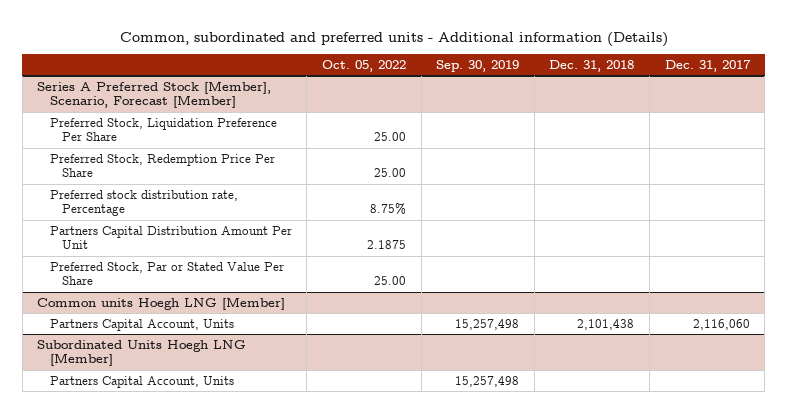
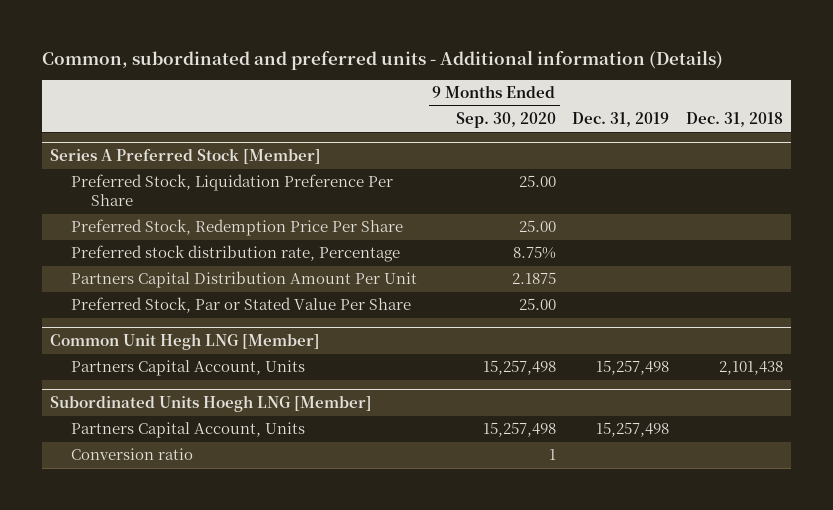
- | Oct. 05, 2022 | Sep. 30, 2019 | Dec. 31, 2018 | Dec. 31, 2017
+ | 9 Months Ended Sep. 30, 2020 | Dec. 31, 2019 | Dec. 31, 2018
- Series A Preferred Stock [Member], Scenario, Forecast [Member]
+ Series A Preferred Stock [Member]
- Common units Hoegh LNG [Member]
+ Common Unit Hegh LNG [Member]
@ Subordinated Units Hoegh LNG [Member]
+ Conversion ratio | 1 | |

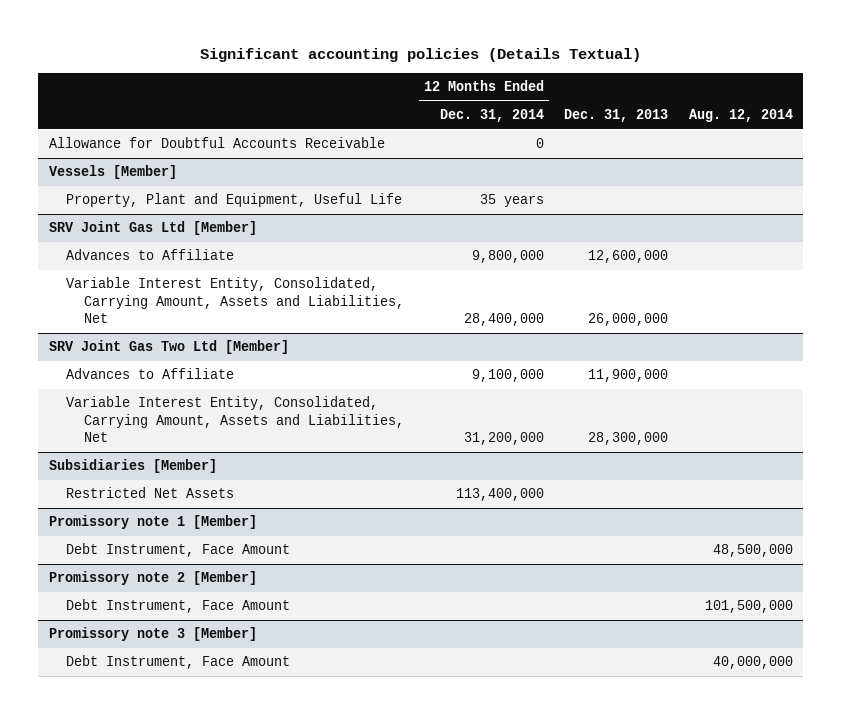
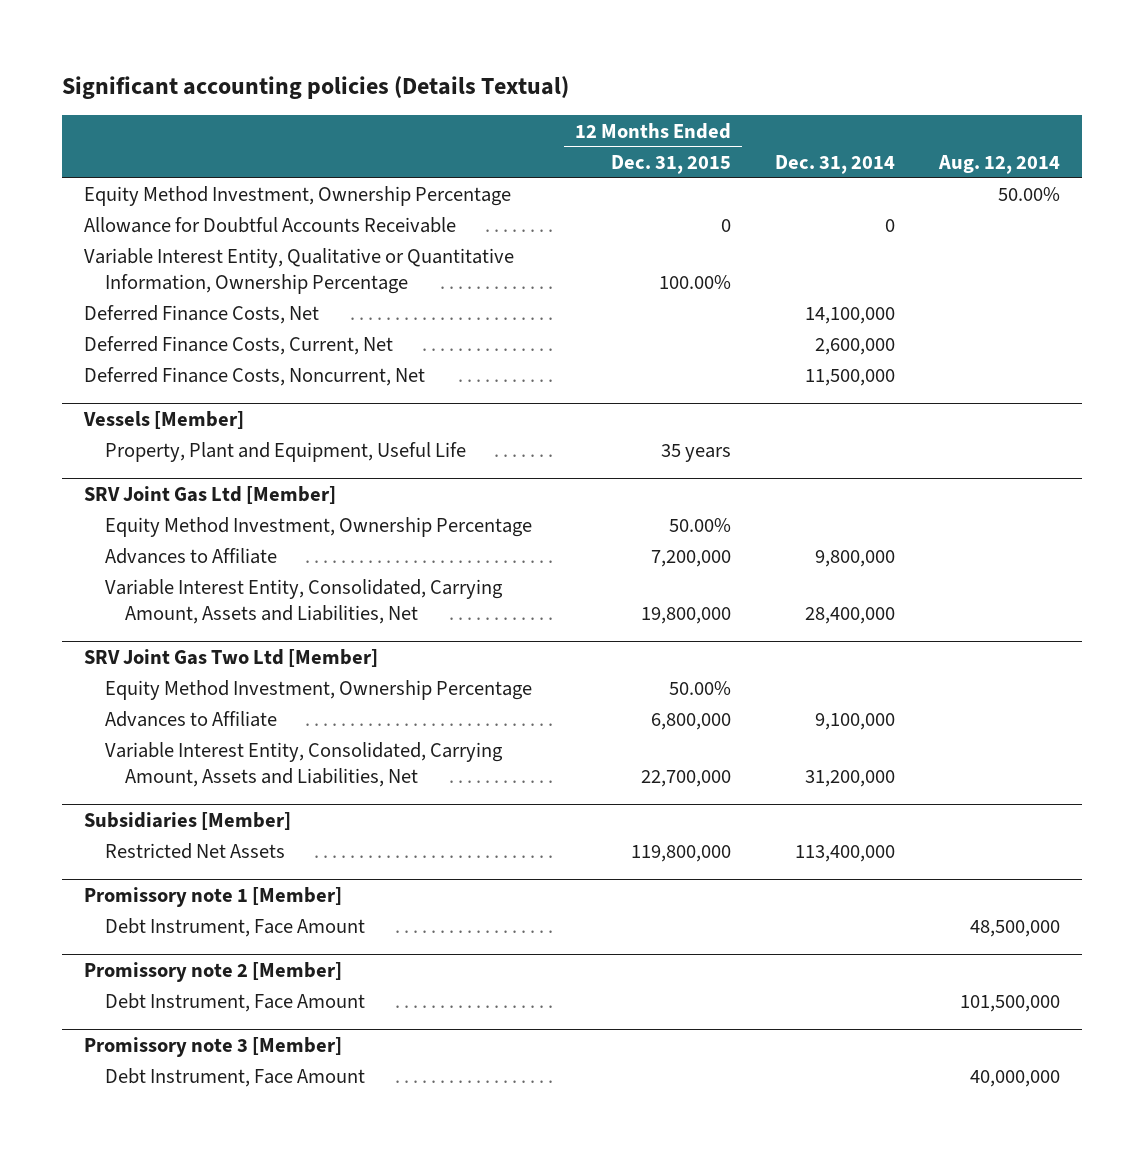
- | 12 Months Ended Dec. 31, 2014 | Dec. 31, 2013 | Aug. 12, 2014
+ | 12 Months Ended Dec. 31, 2015 | Dec. 31, 2014 | Aug. 12, 2014
+ Equity Method Investment, Ownership Percentage | | | 50.00%
+ Variable Interest Entity, Qualitative or Quantitative Information, Ownership Percentage | 100.00% | |
+ Deferred Finance Costs, Net | | 14,100,000 |
+ Deferred Finance Costs, Current, Net | | 2,600,000 |
+ Deferred Finance Costs, Noncurrent, Net | | 11,500,000 |
@ SRV Joint Gas Ltd [Member]
+ Equity Method Investment, Ownership Percentage | 50.00% | |
@ SRV Joint Gas Two Ltd [Member]
+ Equity Method Investment, Ownership Percentage | 50.00% | |

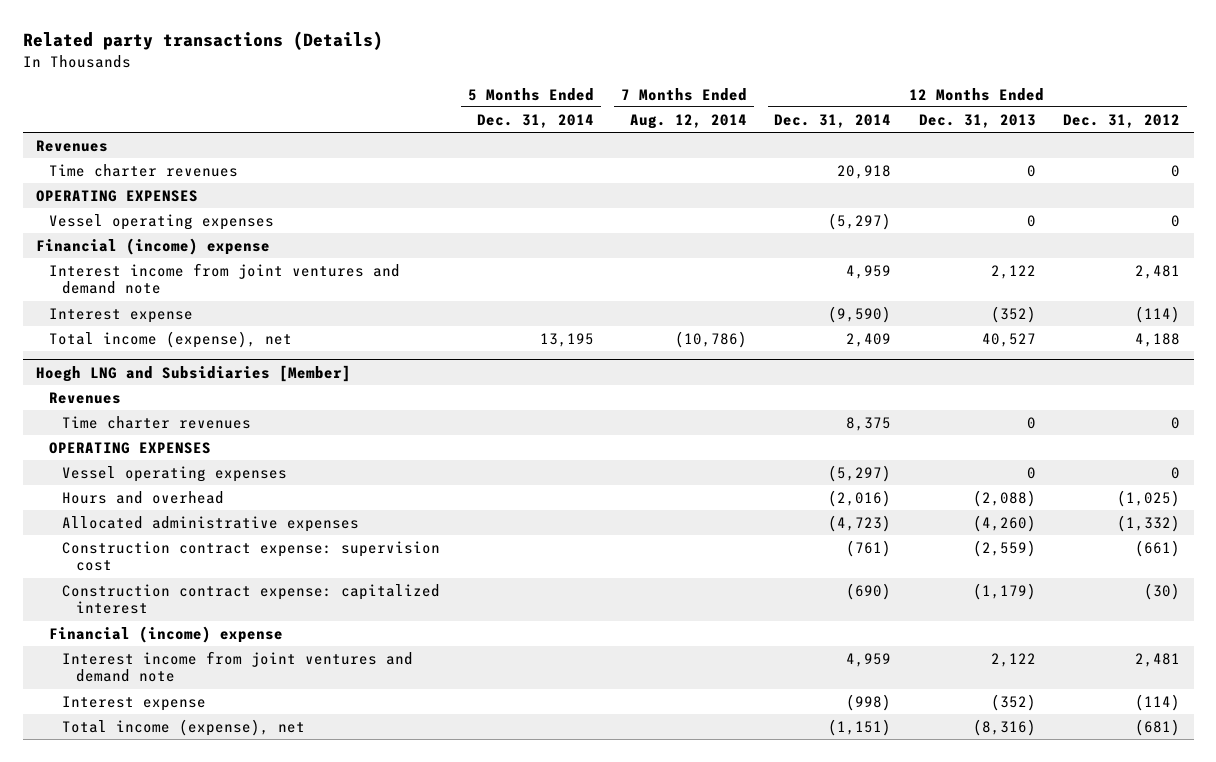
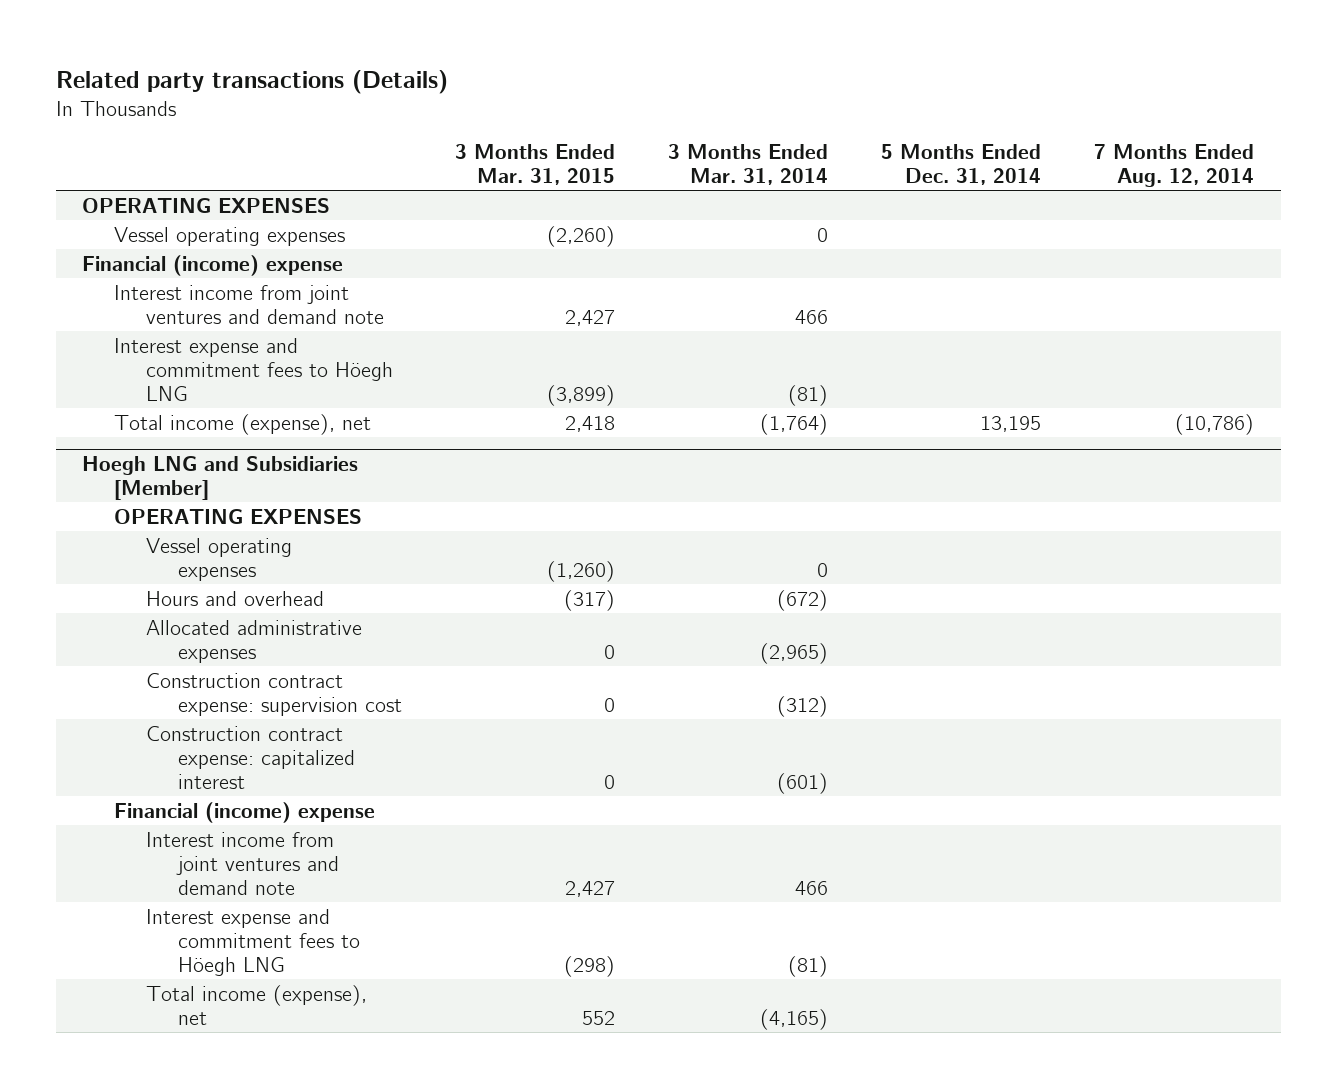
- | 5 Months Ended Dec. 31, 2014 | 7 Months Ended Aug. 12, 2014 | 12 Months Ended Dec. 31, 2014 | 12 Months Ended Dec. 31, 2013 | 12 Months Ended Dec. 31, 2012
+ | 3 Months Ended Mar. 31, 2015 | 3 Months Ended Mar. 31, 2014 | 5 Months Ended Dec. 31, 2014 | 7 Months Ended Aug. 12, 2014
- Revenues
- Time charter revenues | | | 20,918 | 0 | 0
- Interest expense | | | (9,590) | (352) | (114)
+ Interest expense and commitment fees to Höegh LNG | (3,899) | (81) | |
@ Hoegh LNG and Subsidiaries [Member]
- Revenues
- Time charter revenues | | | 8,375 | 0 | 0
- Interest expense | | | (998) | (352) | (114)
+ Interest expense and commitment fees to Höegh LNG | (298) | (81) | |

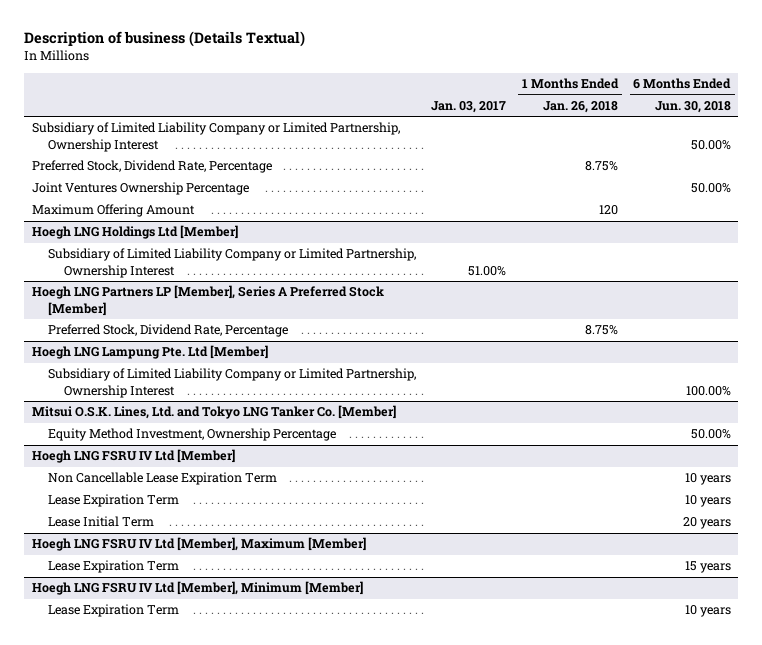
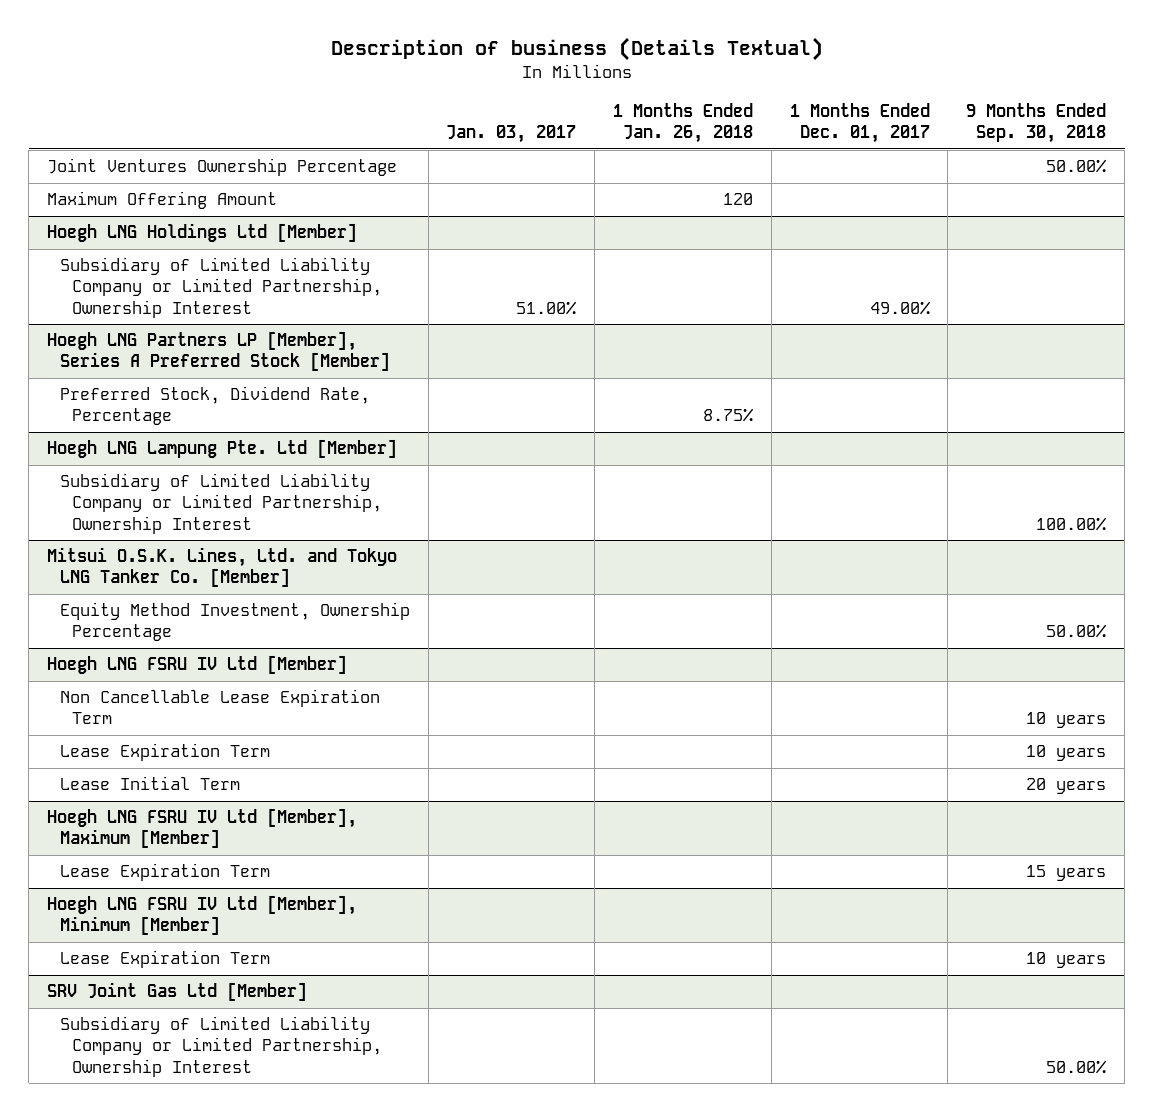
- | Jan. 03, 2017 | 1 Months Ended Jan. 26, 2018 | 6 Months Ended Jun. 30, 2018
+ | Jan. 03, 2017 | 1 Months Ended Jan. 26, 2018 | 1 Months Ended Dec. 01, 2017 | 9 Months Ended Sep. 30, 2018
- Subsidiary of Limited Liability Company or Limited Partnership, Ownership Interest | | | 50.00%
- Preferred Stock, Dividend Rate, Percentage | | 8.75% |
+ SRV Joint Gas Ltd [Member]
+ Subsidiary of Limited Liability Company or Limited Partnership, Ownership Interest | | | | 50.00%

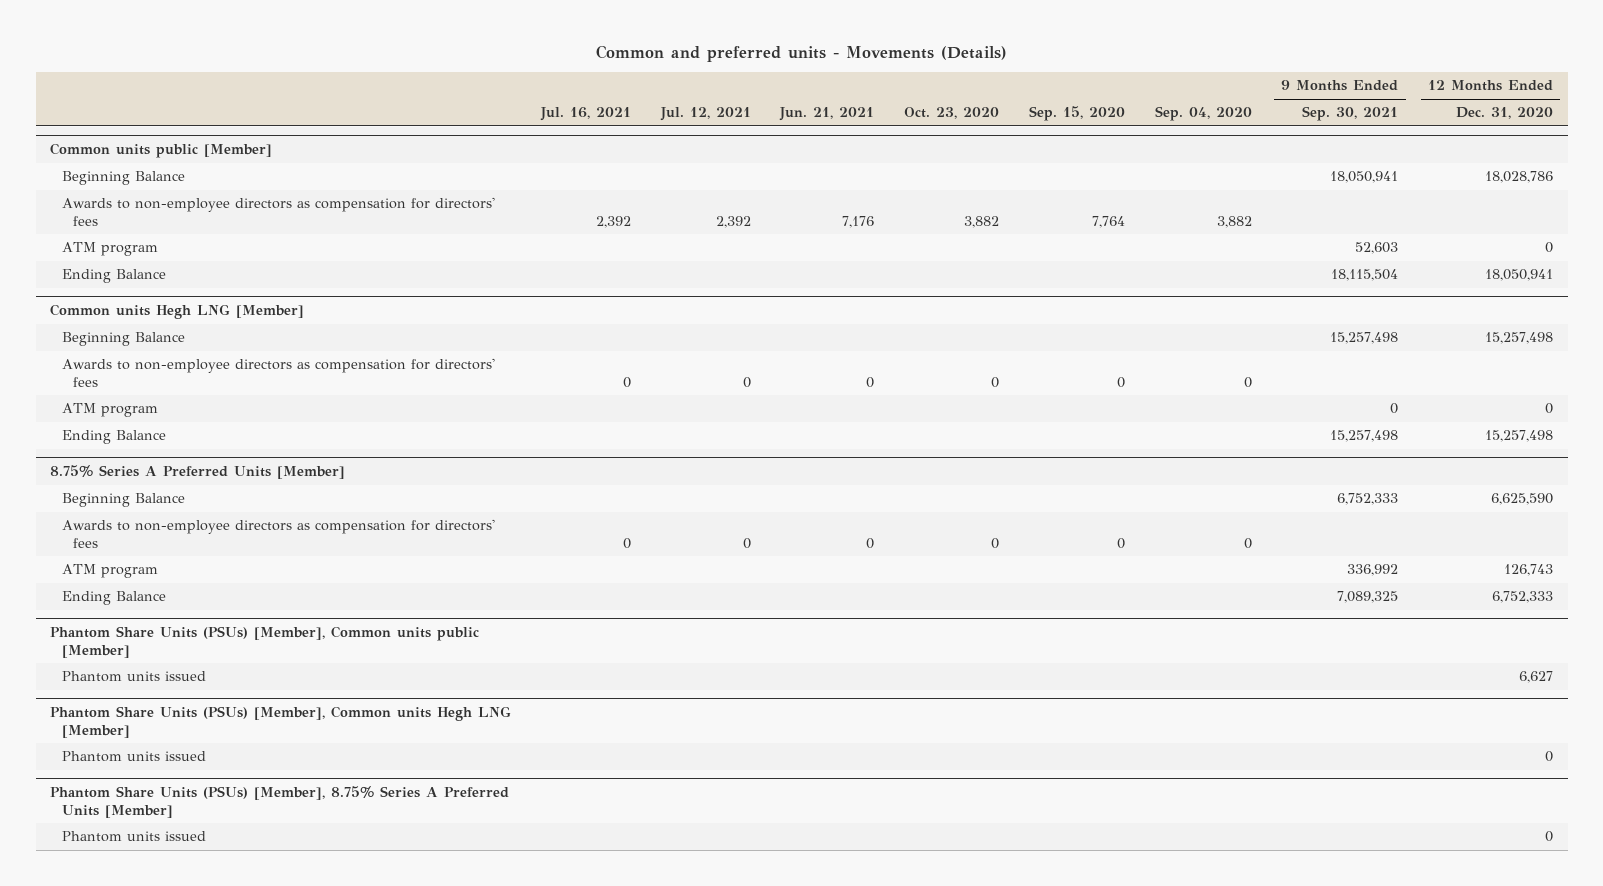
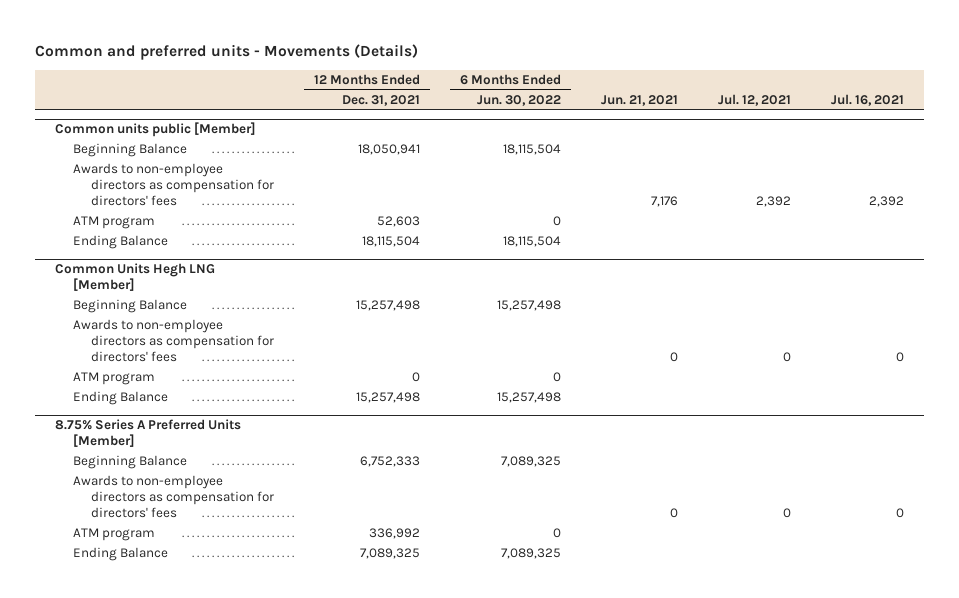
- | Jul. 16, 2021 | Jul. 12, 2021 | Jun. 21, 2021 | Oct. 23, 2020 | Sep. 15, 2020 | Sep. 04, 2020 | 9 Months Ended Sep. 30, 2021 | 12 Months Ended Dec. 31, 2020
+ | 12 Months Ended Dec. 31, 2021 | 6 Months Ended Jun. 30, 2022 | Jun. 21, 2021 | Jul. 12, 2021 | Jul. 16, 2021
- Common units Hegh LNG [Member]
+ Common Units Hegh LNG [Member]
- Phantom Share Units (PSUs) [Member], Common units public [Member]
- Phantom units issued | | | | | | | | 6,627
- Phantom Share Units (PSUs) [Member], Common units Hegh LNG [Member]
- Phantom units issued | | | | | | | | 0
- Phantom Share Units (PSUs) [Member], 8.75% Series A Preferred Units [Member]
- Phantom units issued | | | | | | | | 0

